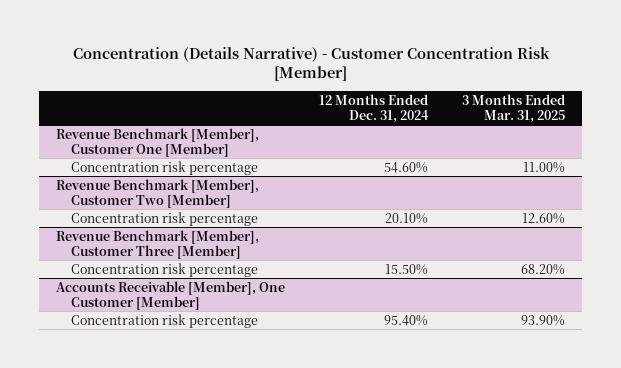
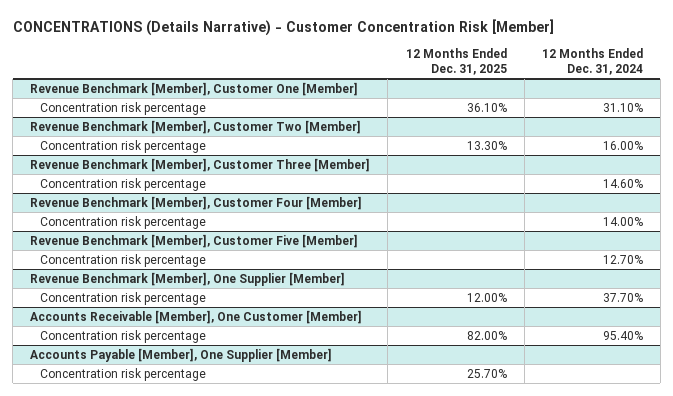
- Concentration (Details Narrative) - Customer Concentration Risk [Member]
+ CONCENTRATIONS (Details Narrative) - Customer Concentration Risk [Member]
- | 12 Months Ended Dec. 31, 2024 | 3 Months Ended Mar. 31, 2025
+ | 12 Months Ended Dec. 31, 2025 | 12 Months Ended Dec. 31, 2024
@ Revenue Benchmark [Member], Customer One [Member]
- Concentration risk percentage | 54.60% | 11.00%
+ Concentration risk percentage | 36.10% | 31.10%
@ Revenue Benchmark [Member], Customer Two [Member]
- Concentration risk percentage | 20.10% | 12.60%
+ Concentration risk percentage | 13.30% | 16.00%
@ Revenue Benchmark [Member], Customer Three [Member]
- Concentration risk percentage | 15.50% | 68.20%
+ Concentration risk percentage | | 14.60%
+ Revenue Benchmark [Member], Customer Four [Member]
+ Concentration risk percentage | | 14.00%
+ Revenue Benchmark [Member], Customer Five [Member]
+ Concentration risk percentage | | 12.70%
+ Revenue Benchmark [Member], One Supplier [Member]
+ Concentration risk percentage | 12.00% | 37.70%
+ Accounts Payable [Member], One Supplier [Member]
+ Concentration risk percentage | 25.70% |

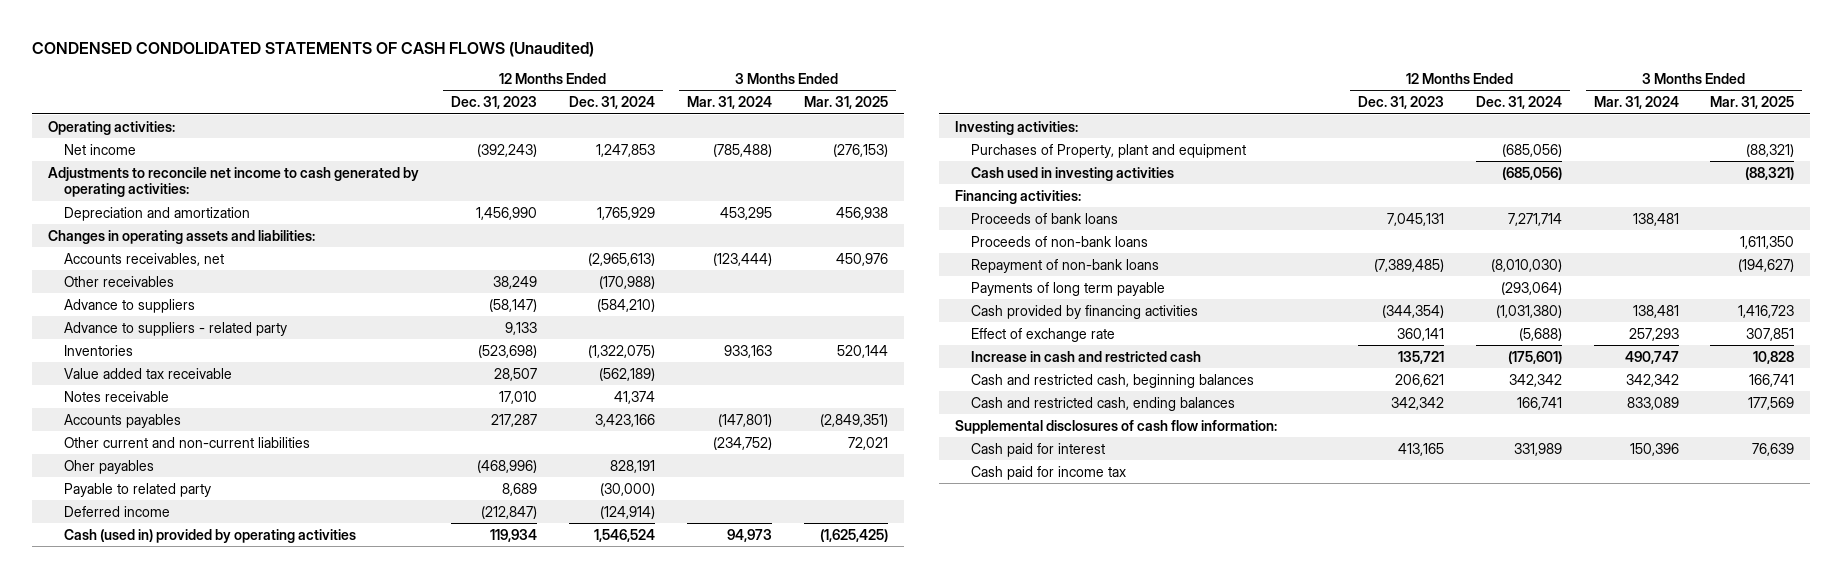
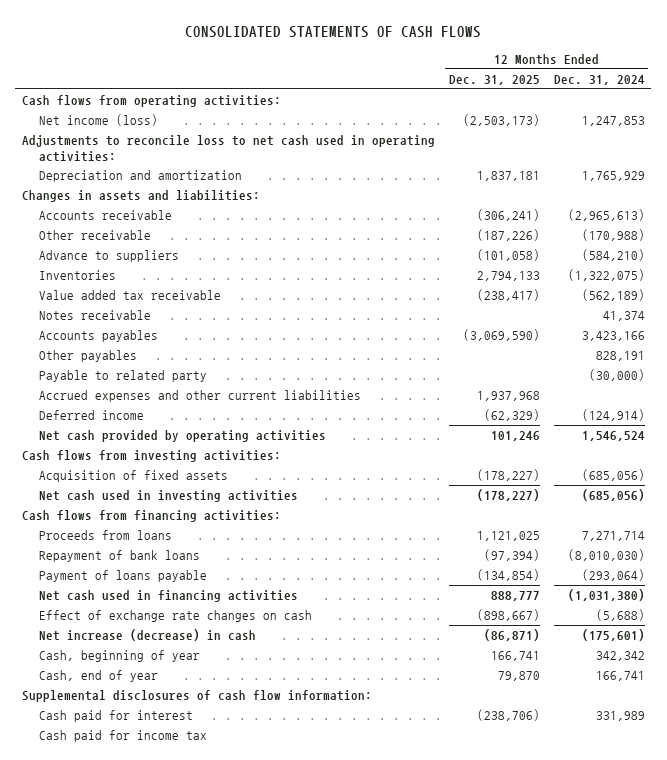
- CONDENSED CONDOLIDATED STATEMENTS OF CASH FLOWS (Unaudited)
+ CONSOLIDATED STATEMENTS OF CASH FLOWS
- | 12 Months Ended Dec. 31, 2023 | 12 Months Ended Dec. 31, 2024 | 3 Months Ended Mar. 31, 2024 | 3 Months Ended Mar. 31, 2025
+ | 12 Months Ended Dec. 31, 2025 | 12 Months Ended Dec. 31, 2024
- Operating activities:
- Net income | (392,243) | 1,247,853 | (785,488) | (276,153)
- Adjustments to reconcile net income to cash generated by operating activities:
+ Cash flows from operating activities:
+ Net income (loss) | (2,503,173) | 1,247,853
+ Adjustments to reconcile loss to net cash used in operating activities:
- Changes in operating assets and liabilities:
- Accounts receivables, net | | (2,965,613) | (123,444) | 450,976
- Other receivables | 38,249 | (170,988) | |
+ Changes in assets and liabilities:
+ Accounts receivable | (306,241) | (2,965,613)
+ Other receivable | (187,226) | (170,988)
- Advance to suppliers - related party | 9,133 | | |
- Other current and non-current liabilities | | | (234,752) | 72,021
- Oher payables | (468,996) | 828,191 | |
+ Other payables | | 828,191
+ Accrued expenses and other current liabilities | 1,937,968 |
- Cash (used in) provided by operating activities | 119,934 | 1,546,524 | 94,973 | (1,625,425)
- Investing activities:
- Purchases of Property, plant and equipment | | (685,056) | | (88,321)
- Cash used in investing activities | | (685,056) | | (88,321)
- Financing activities:
- Proceeds of bank loans | 7,045,131 | 7,271,714 | 138,481 |
- Proceeds of non-bank loans | | | | 1,611,350
- Repayment of non-bank loans | (7,389,485) | (8,010,030) | | (194,627)
- Payments of long term payable | | (293,064) | |
- Cash provided by financing activities | (344,354) | (1,031,380) | 138,481 | 1,416,723
- Effect of exchange rate | 360,141 | (5,688) | 257,293 | 307,851
- Increase in cash and restricted cash | 135,721 | (175,601) | 490,747 | 10,828
- Cash and restricted cash, beginning balances | 206,621 | 342,342 | 342,342 | 166,741
- Cash and restricted cash, ending balances | 342,342 | 166,741 | 833,089 | 177,569
+ Net cash provided by operating activities | 101,246 | 1,546,524
+ Cash flows from investing activities:
+ Acquisition of fixed assets | (178,227) | (685,056)
+ Net cash used in investing activities | (178,227) | (685,056)
+ Cash flows from financing activities:
+ Proceeds from loans | 1,121,025 | 7,271,714
+ Repayment of bank loans | (97,394) | (8,010,030)
+ Payment of loans payable | (134,854) | (293,064)
+ Net cash used in financing activities | 888,777 | (1,031,380)
+ Effect of exchange rate changes on cash | (898,667) | (5,688)
+ Net increase (decrease) in cash | (86,871) | (175,601)
+ Cash, beginning of year | 166,741 | 342,342
+ Cash, end of year | 79,870 | 166,741

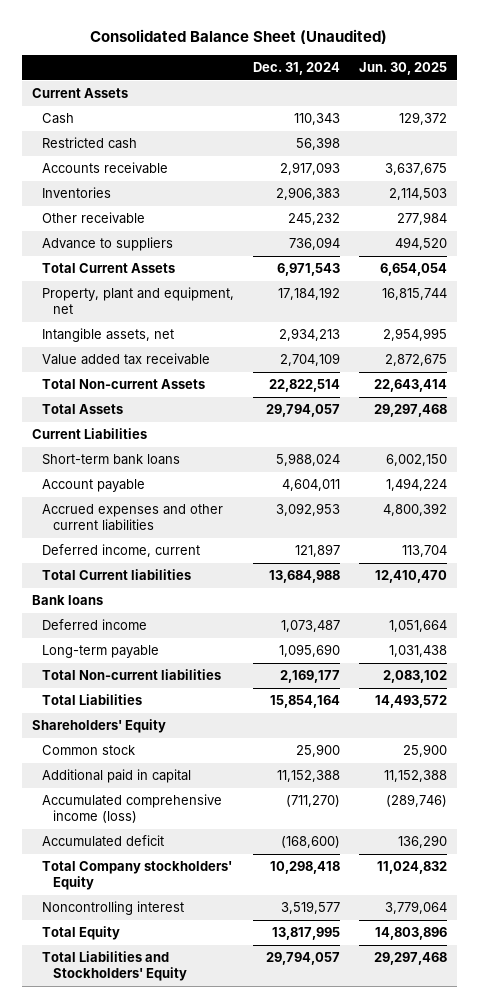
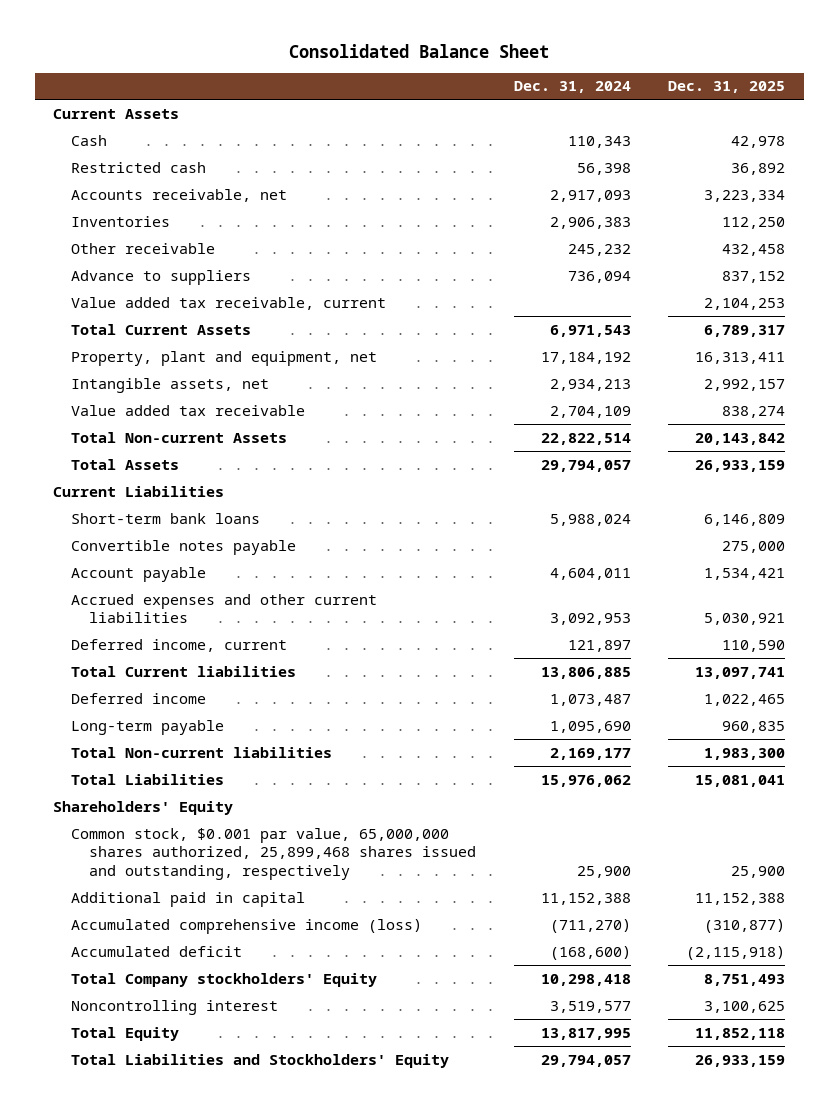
- Consolidated Balance Sheet (Unaudited)
+ Consolidated Balance Sheet
- | Dec. 31, 2024 | Jun. 30, 2025
+ | Dec. 31, 2024 | Dec. 31, 2025
- Accounts receivable | 2,917,093 | 3,637,675
+ Accounts receivable, net | 2,917,093 | 3,223,334
+ Value added tax receivable, current | | 2,104,253
+ Convertible notes payable | | 275,000
- Total Current liabilities | 13,684,988 | 12,410,470
- Bank loans
+ Total Current liabilities | 13,806,885 | 13,097,741
- Total Liabilities | 15,854,164 | 14,493,572
+ Total Liabilities | 15,976,062 | 15,081,041
- Common stock | 25,900 | 25,900
+ Common stock, $0.001 par value, 65,000,000 shares authorized, 25,899,468 shares issued and outstanding, respectively | 25,900 | 25,900

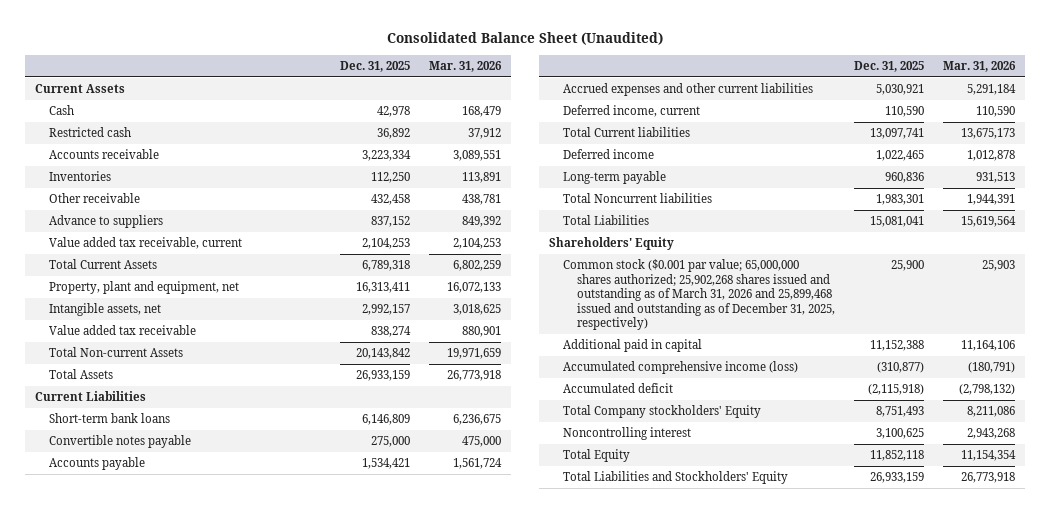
- Consolidated Balance Sheet
+ Consolidated Balance Sheet (Unaudited)
- | Dec. 31, 2024 | Dec. 31, 2025
+ | Dec. 31, 2025 | Mar. 31, 2026
- Accounts receivable, net | 2,917,093 | 3,223,334
+ Accounts receivable | 3,223,334 | 3,089,551
- Total Current Assets | 6,971,543 | 6,789,317
+ Total Current Assets | 6,789,318 | 6,802,259
- Account payable | 4,604,011 | 1,534,421
+ Accounts payable | 1,534,421 | 1,561,724
- Long-term payable | 1,095,690 | 960,835
- Total Non-current liabilities | 2,169,177 | 1,983,300
+ Long-term payable | 960,836 | 931,513
+ Total Noncurrent liabilities | 1,983,301 | 1,944,391
- Common stock, $0.001 par value, 65,000,000 shares authorized, 25,899,468 shares issued and outstanding, respectively | 25,900 | 25,900
+ Common stock ($0.001 par value; 65,000,000 shares authorized; 25,902,268 shares issued and outstanding as of March 31, 2026 and 25,899,468 issued and outstanding as of December 31, 2025, respectively) | 25,900 | 25,903

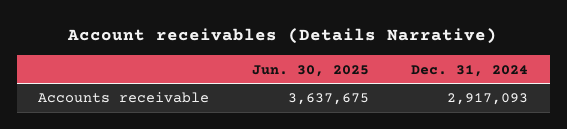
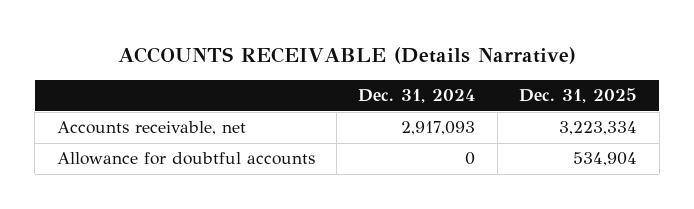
- Account receivables (Details Narrative)
+ ACCOUNTS RECEIVABLE (Details Narrative)
- | Jun. 30, 2025 | Dec. 31, 2024
+ | Dec. 31, 2024 | Dec. 31, 2025
- Accounts receivable | 3,637,675 | 2,917,093
+ Accounts receivable, net | 2,917,093 | 3,223,334
+ Allowance for doubtful accounts | 0 | 534,904

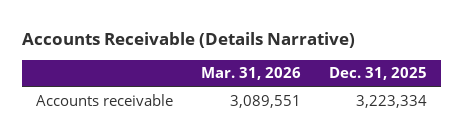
- ACCOUNTS RECEIVABLE (Details Narrative)
+ Accounts Receivable (Details Narrative)
- | Dec. 31, 2024 | Dec. 31, 2025
+ | Mar. 31, 2026 | Dec. 31, 2025
- Accounts receivable, net | 2,917,093 | 3,223,334
- Allowance for doubtful accounts | 0 | 534,904
+ Accounts receivable | 3,089,551 | 3,223,334

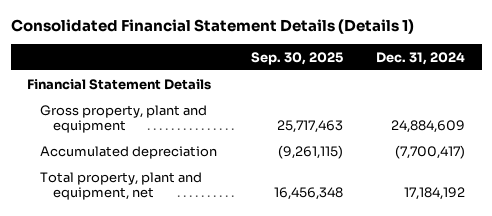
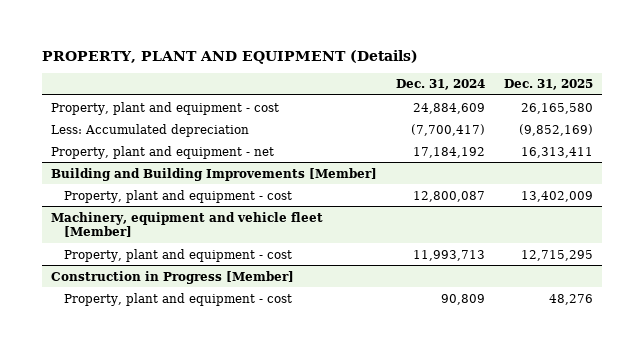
- Consolidated Financial Statement Details (Details 1)
+ PROPERTY, PLANT AND EQUIPMENT (Details)
- | Sep. 30, 2025 | Dec. 31, 2024
+ | Dec. 31, 2024 | Dec. 31, 2025
- Financial Statement Details
- Gross property, plant and equipment | 25,717,463 | 24,884,609
- Accumulated depreciation | (9,261,115) | (7,700,417)
- Total property, plant and equipment, net | 16,456,348 | 17,184,192
+ Property, plant and equipment - cost | 24,884,609 | 26,165,580
+ Less: Accumulated depreciation | (7,700,417) | (9,852,169)
+ Property, plant and equipment - net | 17,184,192 | 16,313,411
+ Building and Building Improvements [Member]
+ Property, plant and equipment - cost | 12,800,087 | 13,402,009
+ Machinery, equipment and vehicle fleet [Member]
+ Property, plant and equipment - cost | 11,993,713 | 12,715,295
+ Construction in Progress [Member]
+ Property, plant and equipment - cost | 90,809 | 48,276

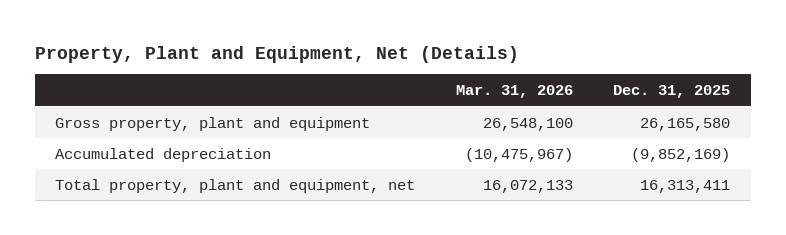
- PROPERTY, PLANT AND EQUIPMENT (Details)
+ Property, Plant and Equipment, Net (Details)
- | Dec. 31, 2024 | Dec. 31, 2025
+ | Mar. 31, 2026 | Dec. 31, 2025
- Property, plant and equipment - cost | 24,884,609 | 26,165,580
- Less: Accumulated depreciation | (7,700,417) | (9,852,169)
- Property, plant and equipment - net | 17,184,192 | 16,313,411
- Building and Building Improvements [Member]
- Property, plant and equipment - cost | 12,800,087 | 13,402,009
- Machinery, equipment and vehicle fleet [Member]
- Property, plant and equipment - cost | 11,993,713 | 12,715,295
- Construction in Progress [Member]
- Property, plant and equipment - cost | 90,809 | 48,276
+ Gross property, plant and equipment | 26,548,100 | 26,165,580
+ Accumulated depreciation | (10,475,967) | (9,852,169)
+ Total property, plant and equipment, net | 16,072,133 | 16,313,411

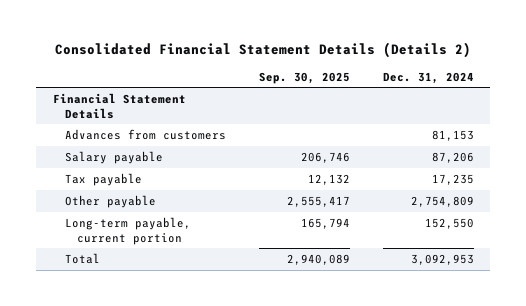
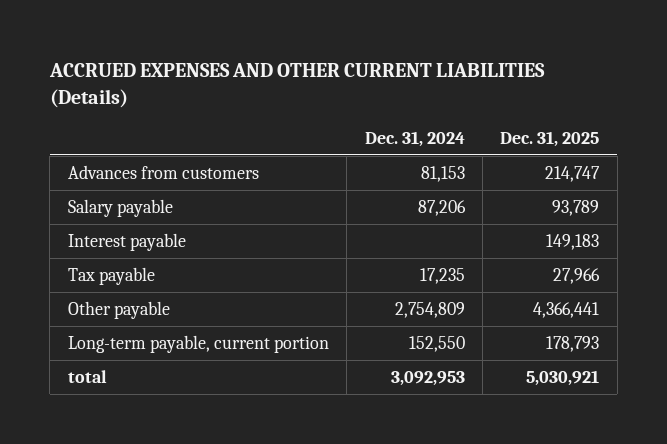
- Consolidated Financial Statement Details (Details 2)
+ ACCRUED EXPENSES AND OTHER CURRENT LIABILITIES (Details)
- | Sep. 30, 2025 | Dec. 31, 2024
+ | Dec. 31, 2024 | Dec. 31, 2025
- Financial Statement Details
+ Interest payable | | 149,183
- Total | 2,940,089 | 3,092,953
+ total | 3,092,953 | 5,030,921

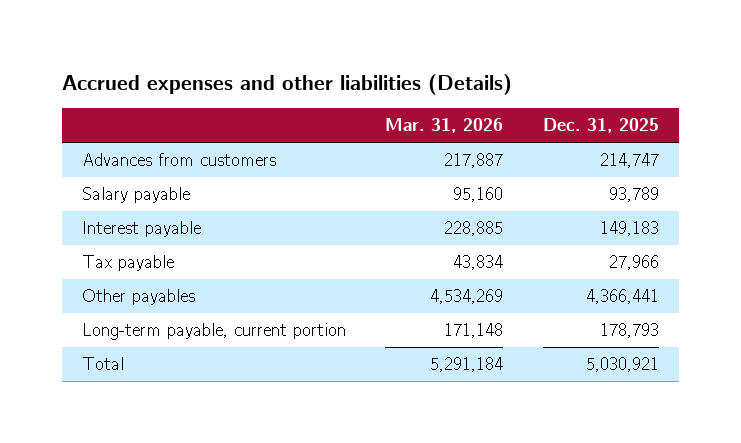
- ACCRUED EXPENSES AND OTHER CURRENT LIABILITIES (Details)
+ Accrued expenses and other liabilities (Details)
- | Dec. 31, 2024 | Dec. 31, 2025
+ | Mar. 31, 2026 | Dec. 31, 2025
- Other payable | 2,754,809 | 4,366,441
+ Other payables | 4,534,269 | 4,366,441
- total | 3,092,953 | 5,030,921
+ Total | 5,291,184 | 5,030,921

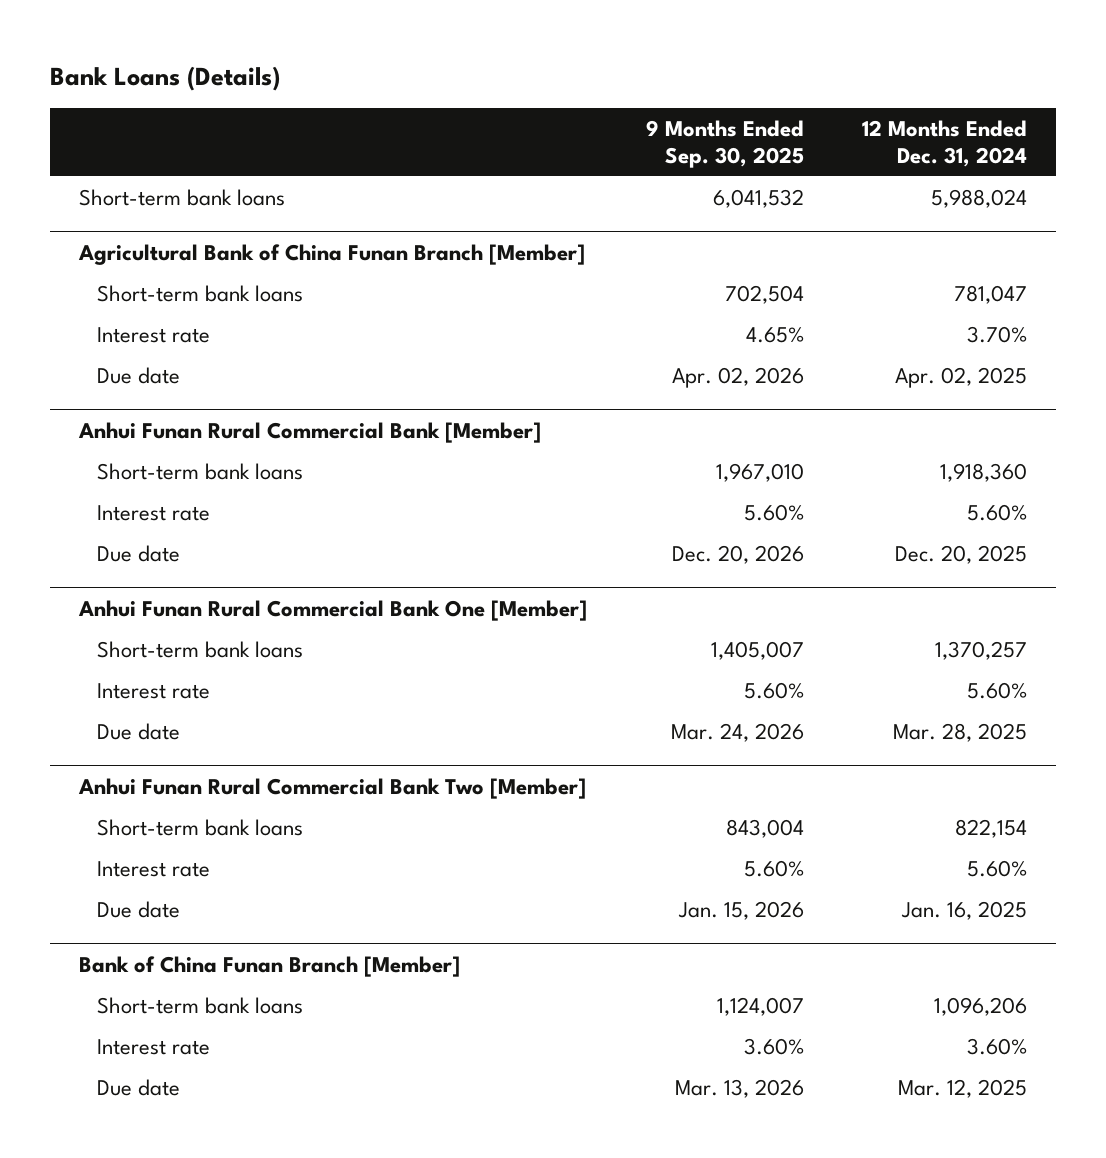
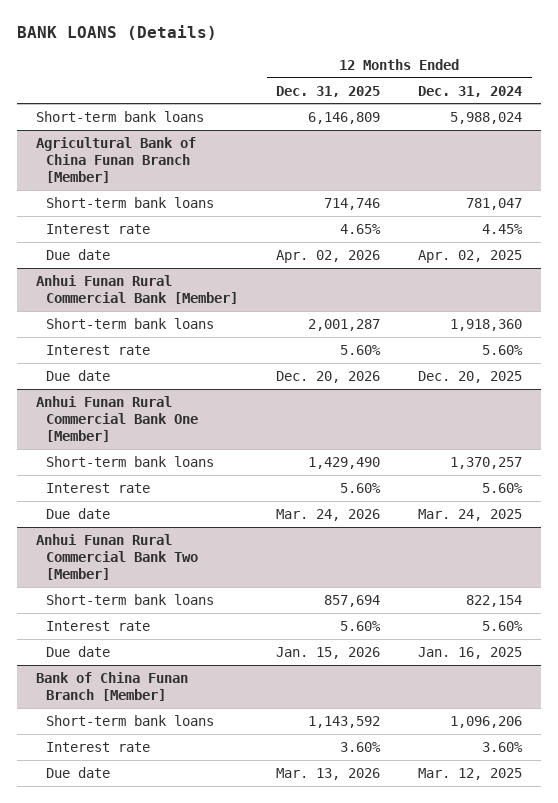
- Bank Loans (Details)
+ BANK LOANS (Details)
- | 9 Months Ended Sep. 30, 2025 | 12 Months Ended Dec. 31, 2024
+ | 12 Months Ended Dec. 31, 2025 | 12 Months Ended Dec. 31, 2024
@ Agricultural Bank of China Funan Branch [Member]
- Interest rate | 4.65% | 3.70%
+ Interest rate | 4.65% | 4.45%
@ Anhui Funan Rural Commercial Bank One [Member]
- Due date | Mar. 24, 2026 | Mar. 28, 2025
+ Due date | Mar. 24, 2026 | Mar. 24, 2025

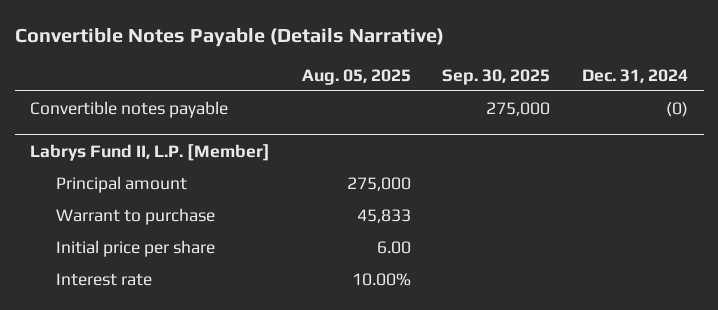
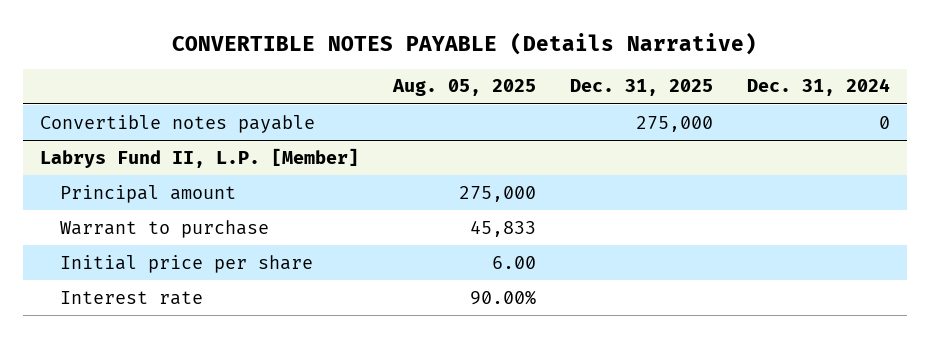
- Convertible Notes Payable (Details Narrative)
+ CONVERTIBLE NOTES PAYABLE (Details Narrative)
- | Aug. 05, 2025 | Sep. 30, 2025 | Dec. 31, 2024
+ | Aug. 05, 2025 | Dec. 31, 2025 | Dec. 31, 2024
- Convertible notes payable | | 275,000 | (0)
+ Convertible notes payable | | 275,000 | 0
@ Labrys Fund II, L.P. [Member]
- Interest rate | 10.00% | |
+ Interest rate | 90.00% | |

